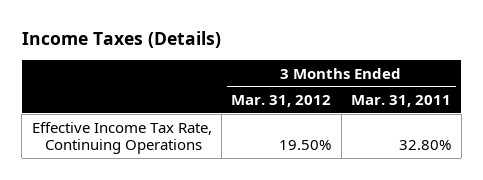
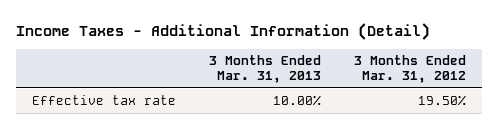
- Income Taxes (Details)
+ Income Taxes - Additional Information (Detail)
- | 3 Months Ended Mar. 31, 2012 | 3 Months Ended Mar. 31, 2011
+ | 3 Months Ended Mar. 31, 2013 | 3 Months Ended Mar. 31, 2012
- Effective Income Tax Rate, Continuing Operations | 19.50% | 32.80%
+ Effective tax rate | 10.00% | 19.50%

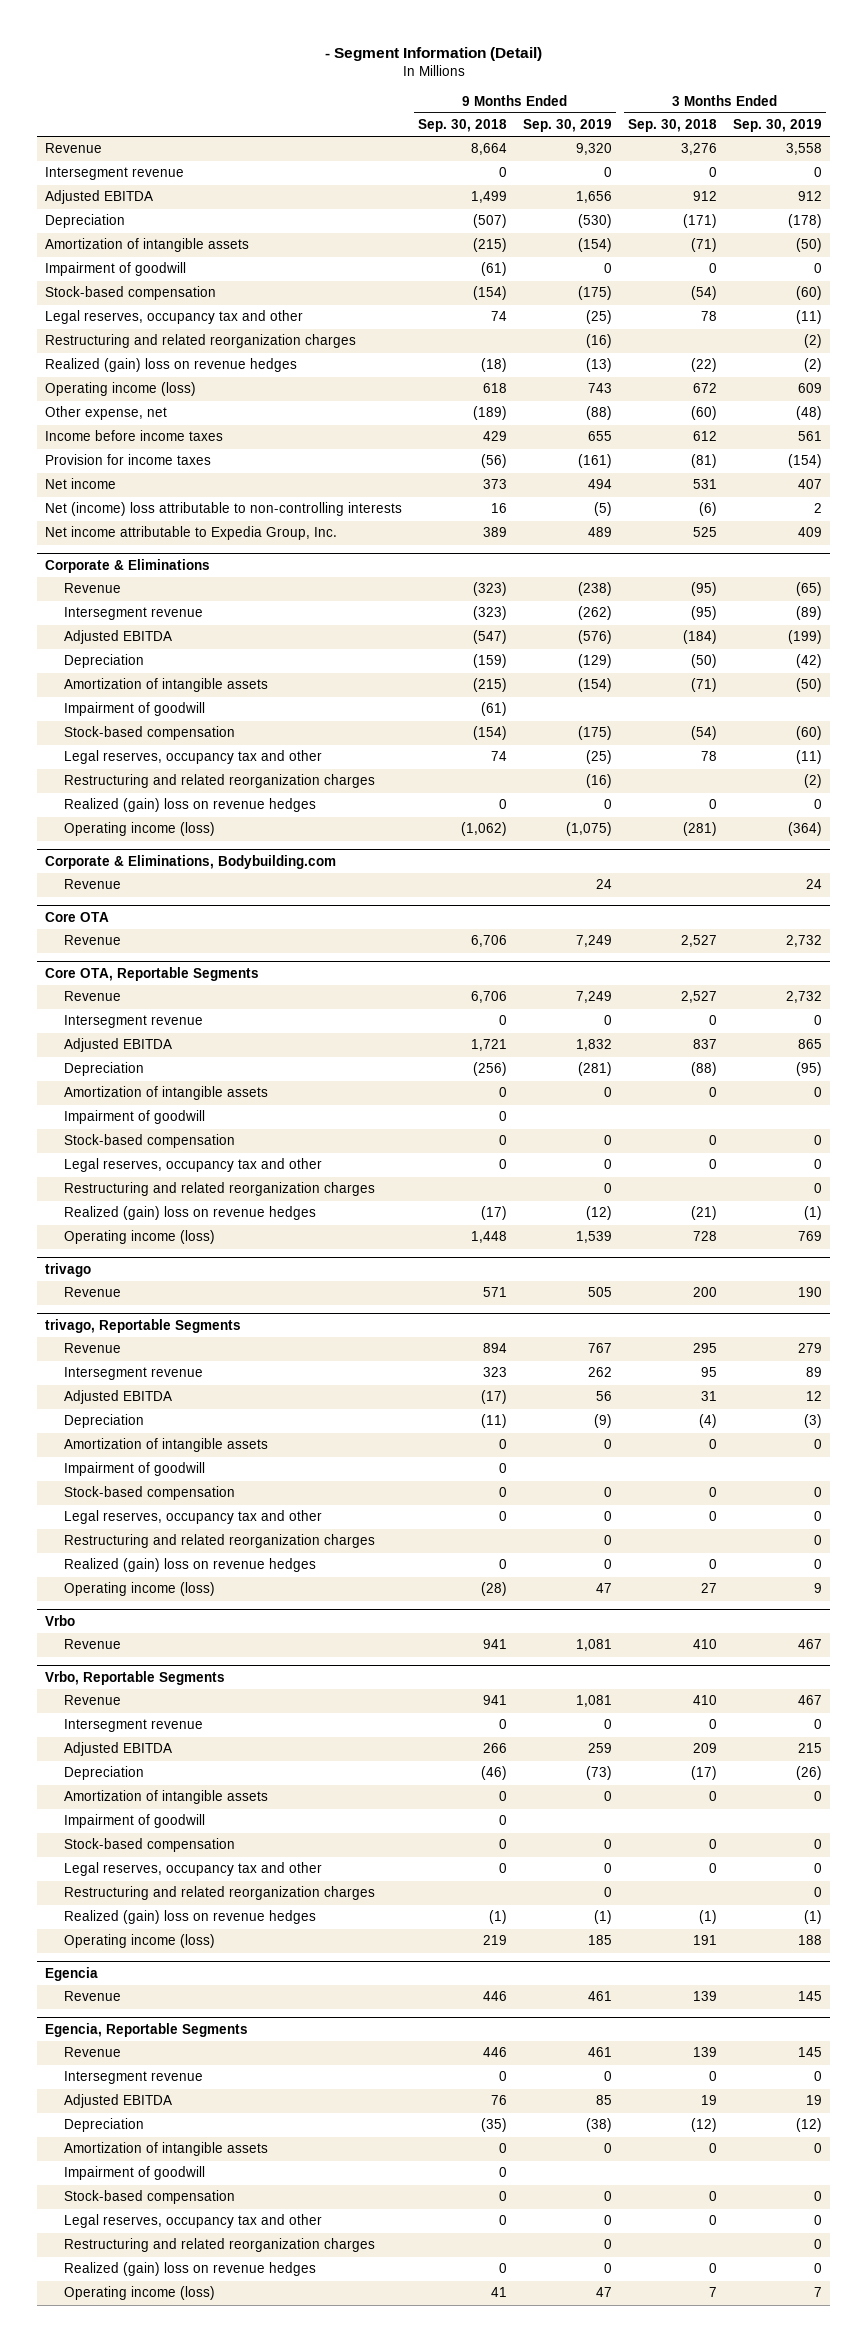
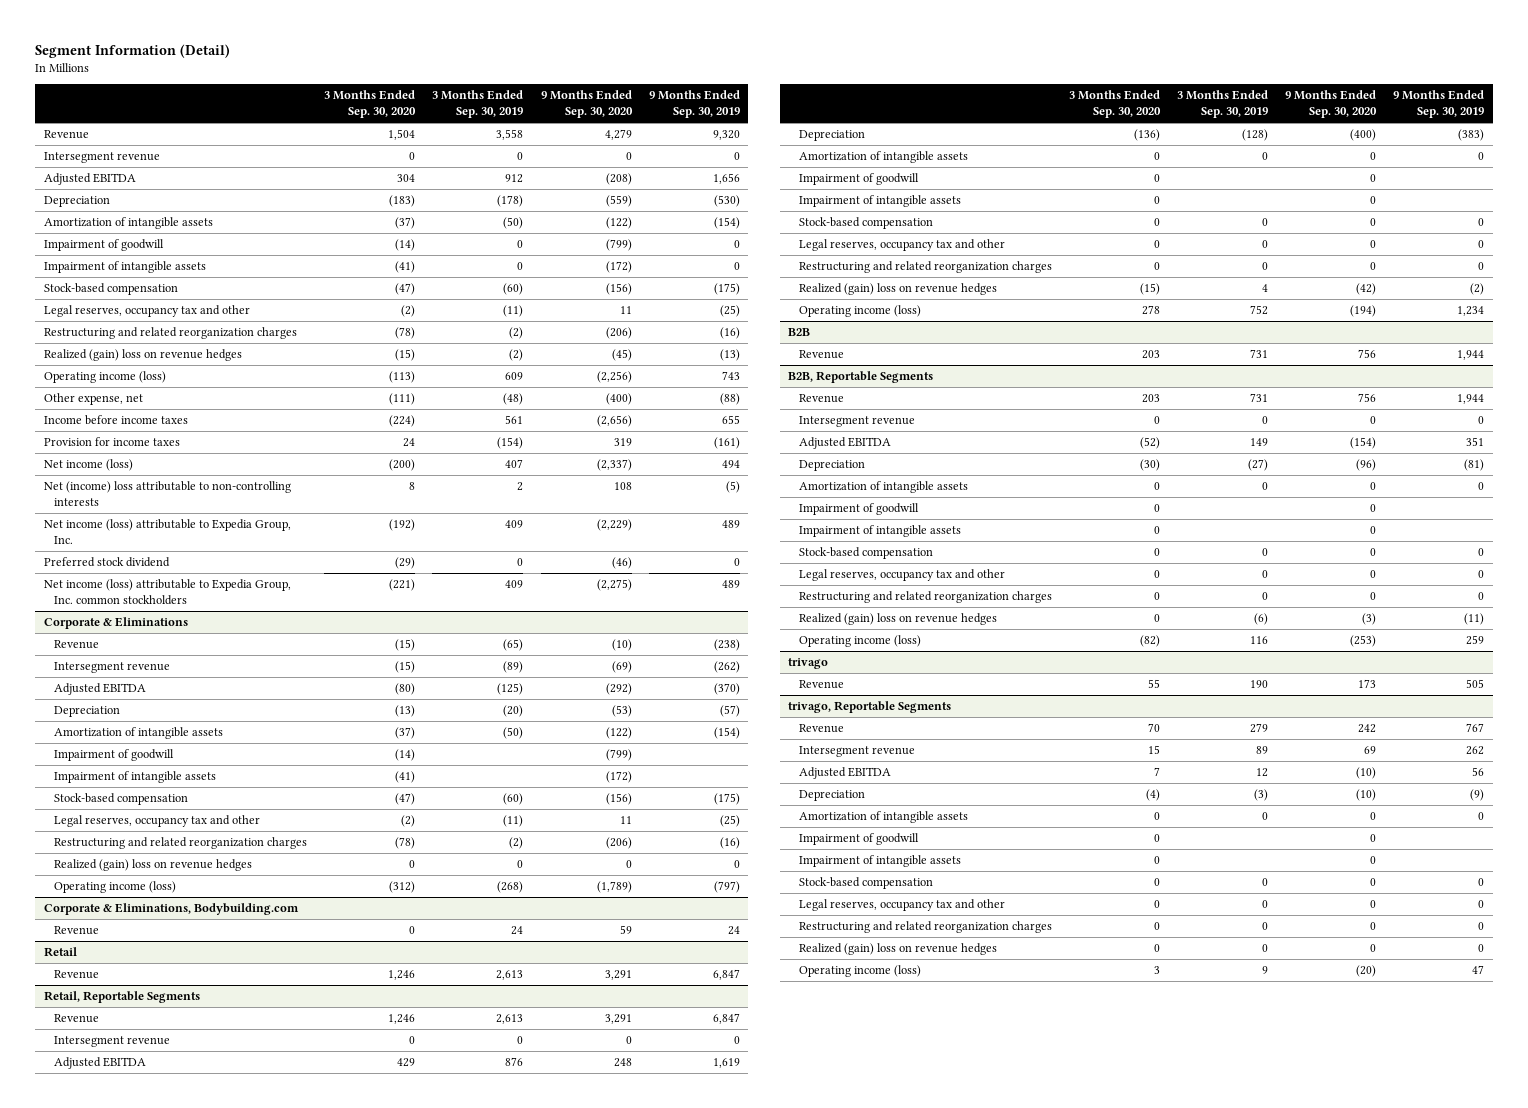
- - Segment Information (Detail)
+ Segment Information (Detail)
- | 9 Months Ended Sep. 30, 2018 | 9 Months Ended Sep. 30, 2019 | 3 Months Ended Sep. 30, 2018 | 3 Months Ended Sep. 30, 2019
+ | 3 Months Ended Sep. 30, 2020 | 3 Months Ended Sep. 30, 2019 | 9 Months Ended Sep. 30, 2020 | 9 Months Ended Sep. 30, 2019
+ Impairment of intangible assets | (41) | 0 | (172) | 0
- Net income | 373 | 494 | 531 | 407
+ Net income (loss) | (200) | 407 | (2,337) | 494
- Net income attributable to Expedia Group, Inc. | 389 | 489 | 525 | 409
+ Net income (loss) attributable to Expedia Group, Inc. | (192) | 409 | (2,229) | 489
+ Preferred stock dividend | (29) | 0 | (46) | 0
+ Net income (loss) attributable to Expedia Group, Inc. common stockholders | (221) | 409 | (2,275) | 489
@ Corporate & Eliminations
- Adjusted EBITDA | (547) | (576) | (184) | (199)
- Depreciation | (159) | (129) | (50) | (42)
+ Adjusted EBITDA | (80) | (125) | (292) | (370)
+ Depreciation | (13) | (20) | (53) | (57)
+ Impairment of intangible assets | (41) | | (172) |
- Operating income (loss) | (1,062) | (1,075) | (281) | (364)
+ Operating income (loss) | (312) | (268) | (1,789) | (797)
- Core OTA
- Revenue | 6,706 | 7,249 | 2,527 | 2,732
- Core OTA, Reportable Segments
- Revenue | 6,706 | 7,249 | 2,527 | 2,732
+ Retail
+ Revenue | 1,246 | 2,613 | 3,291 | 6,847
+ Retail, Reportable Segments
+ Revenue | 1,246 | 2,613 | 3,291 | 6,847
- Adjusted EBITDA | 1,721 | 1,832 | 837 | 865
- Depreciation | (256) | (281) | (88) | (95)
+ Adjusted EBITDA | 429 | 876 | 248 | 1,619
+ Depreciation | (136) | (128) | (400) | (383)
+ Impairment of intangible assets | 0 | | 0 |
- Realized (gain) loss on revenue hedges | (17) | (12) | (21) | (1)
- Operating income (loss) | 1,448 | 1,539 | 728 | 769
+ Realized (gain) loss on revenue hedges | (15) | 4 | (42) | (2)
+ Operating income (loss) | 278 | 752 | (194) | 1,234
+ B2B
+ Revenue | 203 | 731 | 756 | 1,944
+ B2B, Reportable Segments
+ Revenue | 203 | 731 | 756 | 1,944
+ Intersegment revenue | 0 | 0 | 0 | 0
+ Adjusted EBITDA | (52) | 149 | (154) | 351
+ Depreciation | (30) | (27) | (96) | (81)
+ Amortization of intangible assets | 0 | 0 | 0 | 0
+ Impairment of goodwill | 0 | | 0 |
+ Impairment of intangible assets | 0 | | 0 |
+ Stock-based compensation | 0 | 0 | 0 | 0
+ Legal reserves, occupancy tax and other | 0 | 0 | 0 | 0
+ Restructuring and related reorganization charges | 0 | 0 | 0 | 0
+ Realized (gain) loss on revenue hedges | 0 | (6) | (3) | (11)
+ Operating income (loss) | (82) | 116 | (253) | 259
@ trivago, Reportable Segments
+ Impairment of intangible assets | 0 | | 0 |
- Vrbo
- Revenue | 941 | 1,081 | 410 | 467
- Vrbo, Reportable Segments
- Revenue | 941 | 1,081 | 410 | 467
- Intersegment revenue | 0 | 0 | 0 | 0
- Adjusted EBITDA | 266 | 259 | 209 | 215
- Depreciation | (46) | (73) | (17) | (26)
- Amortization of intangible assets | 0 | 0 | 0 | 0
- Impairment of goodwill | 0 | | |
- Stock-based compensation | 0 | 0 | 0 | 0
- Legal reserves, occupancy tax and other | 0 | 0 | 0 | 0
- Restructuring and related reorganization charges | | 0 | | 0
- Realized (gain) loss on revenue hedges | (1) | (1) | (1) | (1)
- Operating income (loss) | 219 | 185 | 191 | 188
- Egencia
- Revenue | 446 | 461 | 139 | 145
- Egencia, Reportable Segments
- Revenue | 446 | 461 | 139 | 145
- Intersegment revenue | 0 | 0 | 0 | 0
- Adjusted EBITDA | 76 | 85 | 19 | 19
- Depreciation | (35) | (38) | (12) | (12)
- Amortization of intangible assets | 0 | 0 | 0 | 0
- Impairment of goodwill | 0 | | |
- Stock-based compensation | 0 | 0 | 0 | 0
- Legal reserves, occupancy tax and other | 0 | 0 | 0 | 0
- Restructuring and related reorganization charges | | 0 | | 0
- Realized (gain) loss on revenue hedges | 0 | 0 | 0 | 0
- Operating income (loss) | 41 | 47 | 7 | 7

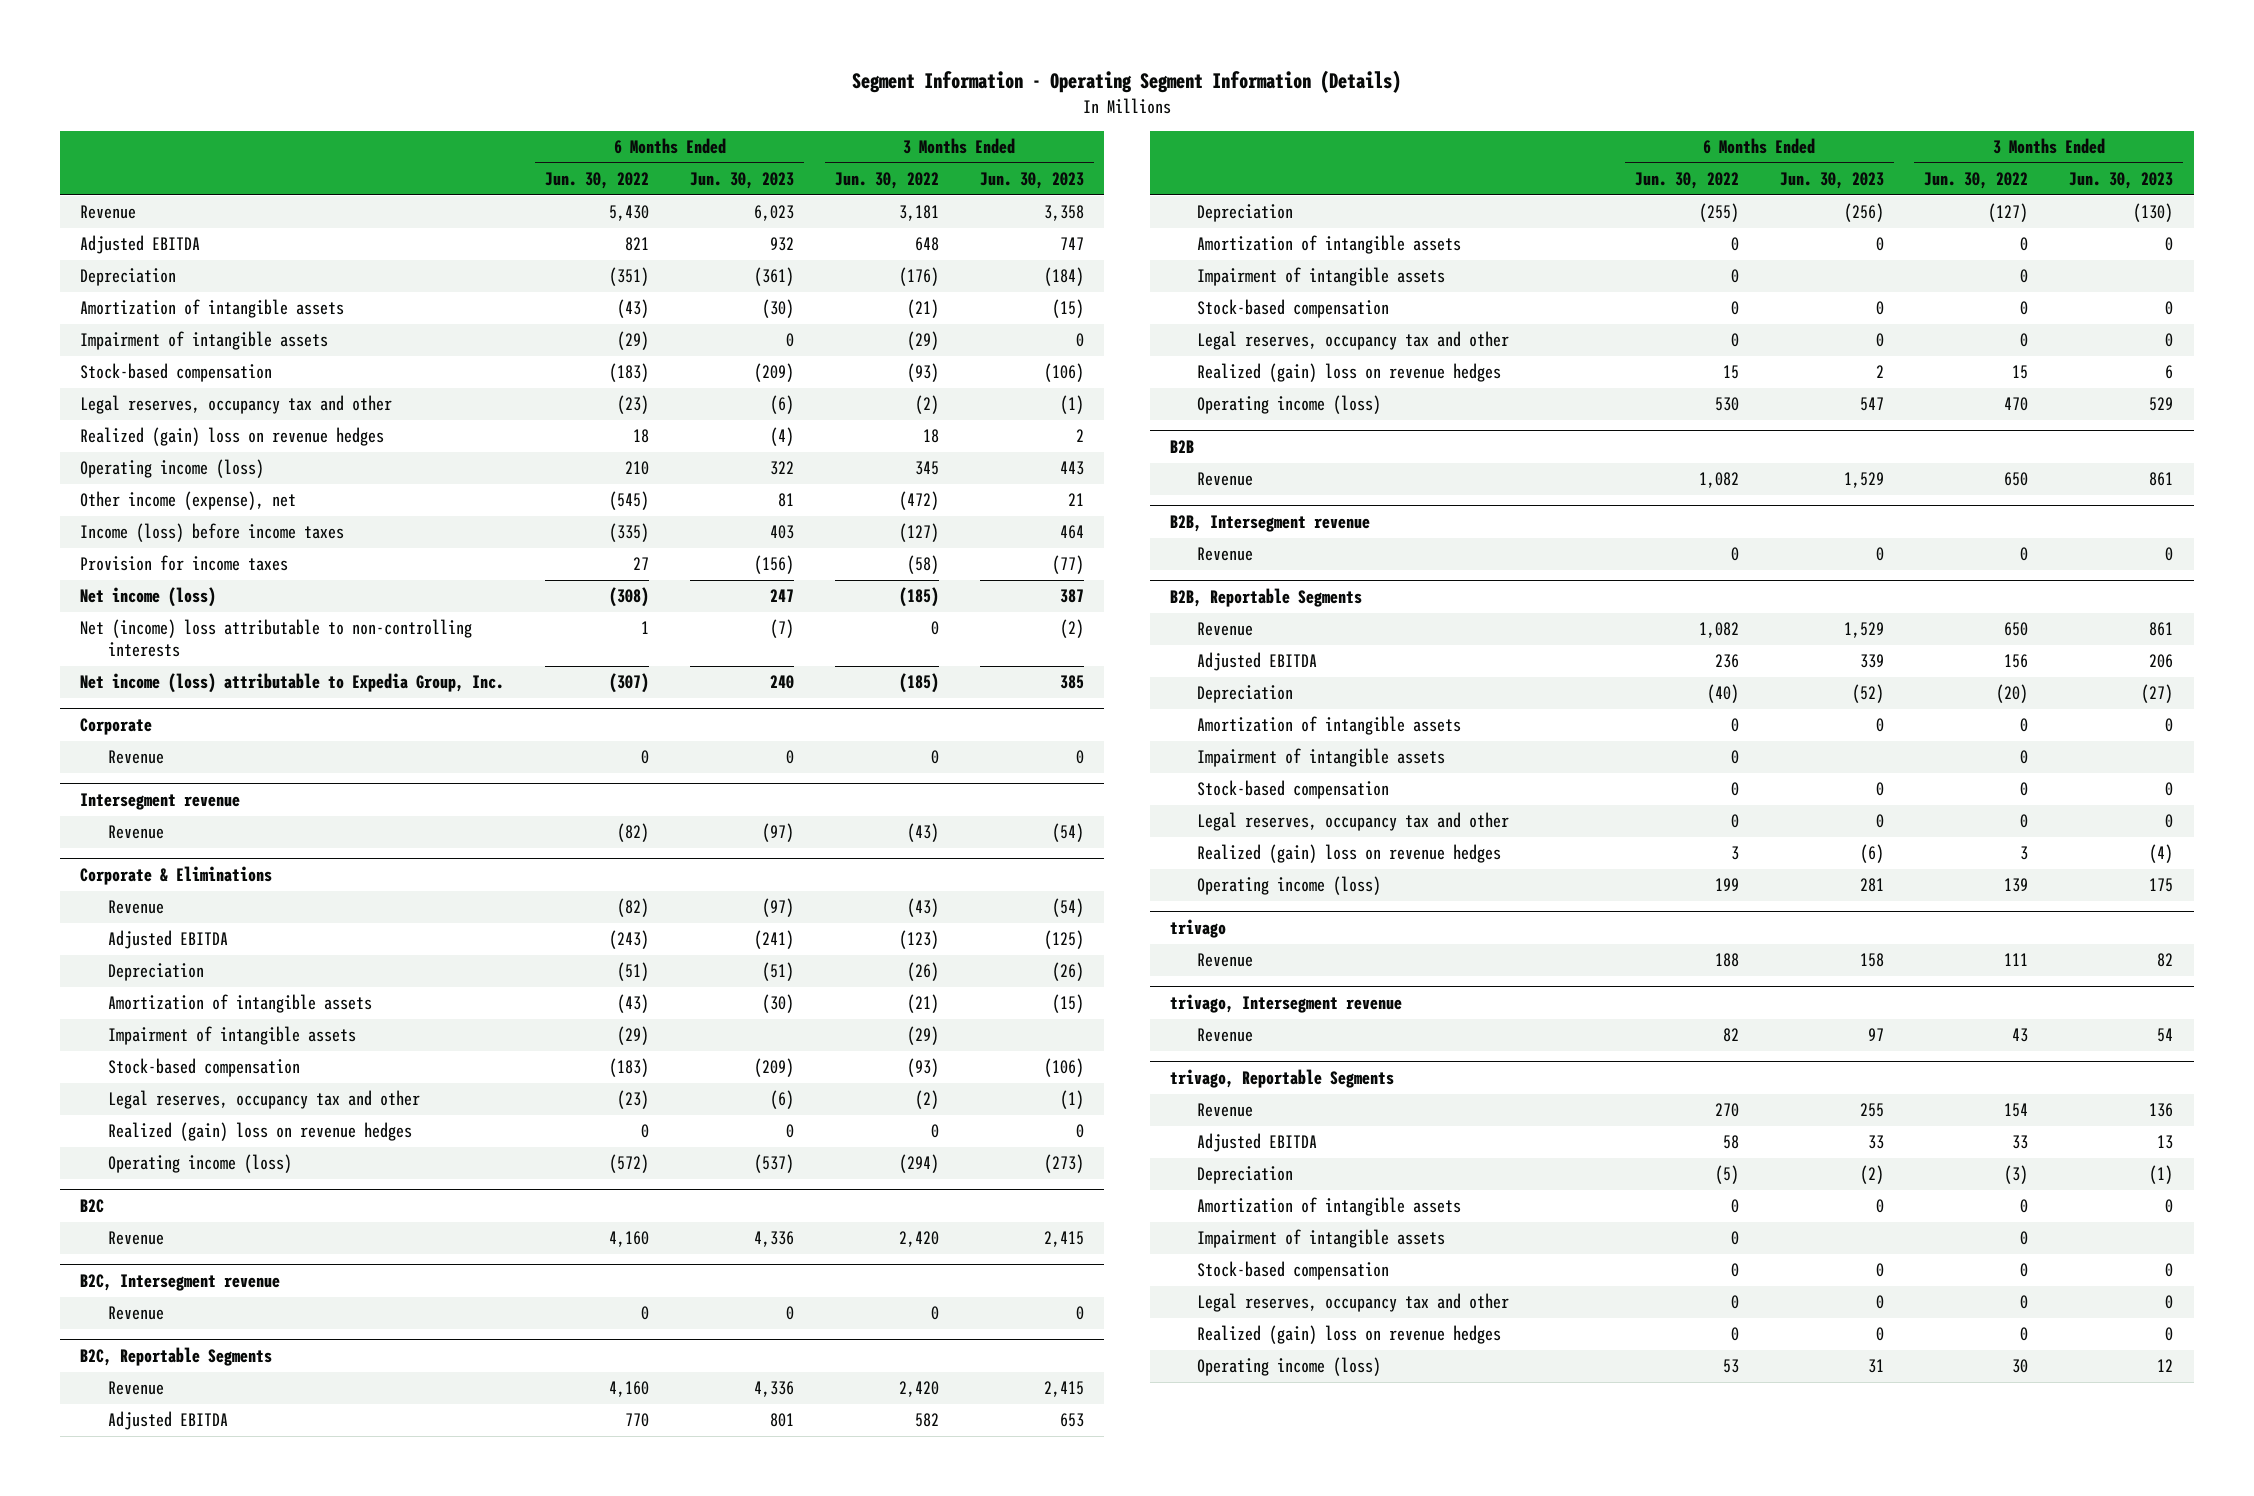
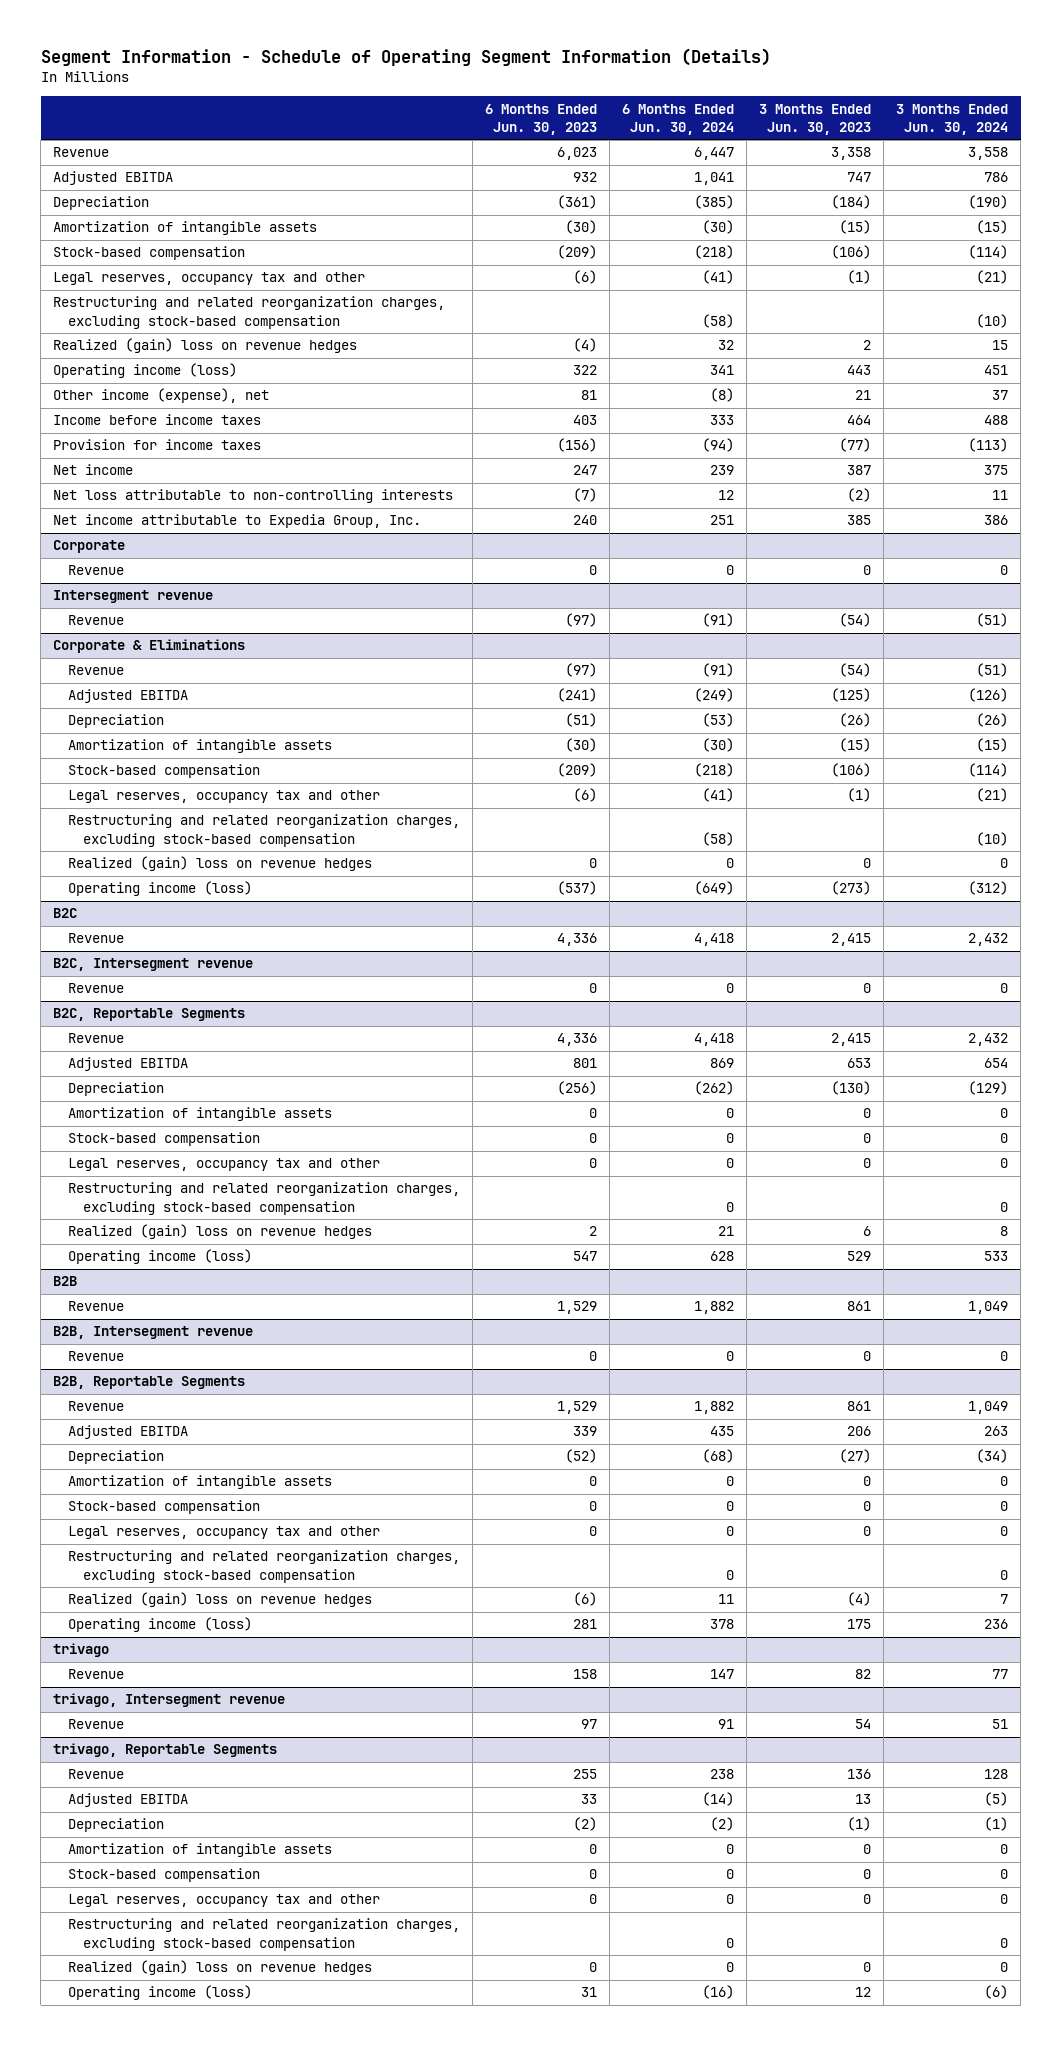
- Segment Information - Operating Segment Information (Details)
+ Segment Information - Schedule of Operating Segment Information (Details)
- | 6 Months Ended Jun. 30, 2022 | 6 Months Ended Jun. 30, 2023 | 3 Months Ended Jun. 30, 2022 | 3 Months Ended Jun. 30, 2023
+ | 6 Months Ended Jun. 30, 2023 | 6 Months Ended Jun. 30, 2024 | 3 Months Ended Jun. 30, 2023 | 3 Months Ended Jun. 30, 2024
- Impairment of intangible assets | (29) | 0 | (29) | 0
+ Restructuring and related reorganization charges, excluding stock-based compensation | | (58) | | (10)
- Income (loss) before income taxes | (335) | 403 | (127) | 464
+ Income before income taxes | 403 | 333 | 464 | 488
- Net income (loss) | (308) | 247 | (185) | 387
- Net (income) loss attributable to non-controlling interests | 1 | (7) | 0 | (2)
- Net income (loss) attributable to Expedia Group, Inc. | (307) | 240 | (185) | 385
+ Net income | 247 | 239 | 387 | 375
+ Net loss attributable to non-controlling interests | (7) | 12 | (2) | 11
+ Net income attributable to Expedia Group, Inc. | 240 | 251 | 385 | 386
@ Corporate & Eliminations
- Impairment of intangible assets | (29) | | (29) |
+ Restructuring and related reorganization charges, excluding stock-based compensation | | (58) | | (10)
@ B2C, Reportable Segments
- Impairment of intangible assets | 0 | | 0 |
+ Restructuring and related reorganization charges, excluding stock-based compensation | | 0 | | 0
@ B2B, Reportable Segments
- Impairment of intangible assets | 0 | | 0 |
+ Restructuring and related reorganization charges, excluding stock-based compensation | | 0 | | 0
@ trivago, Reportable Segments
- Impairment of intangible assets | 0 | | 0 |
+ Restructuring and related reorganization charges, excluding stock-based compensation | | 0 | | 0

